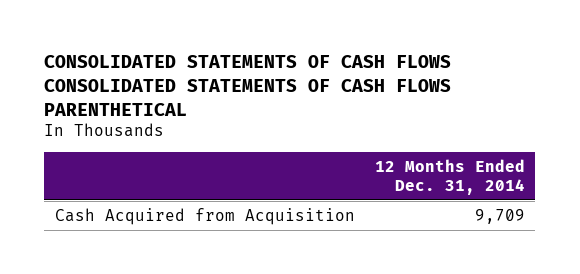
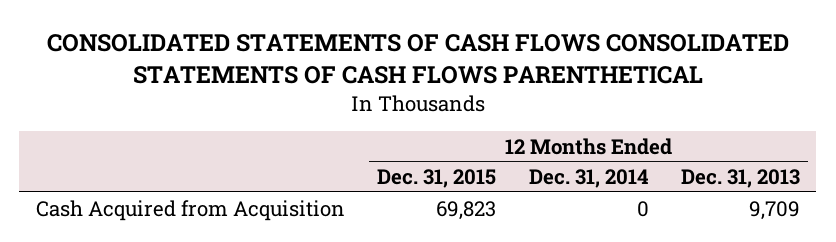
- | 12 Months Ended Dec. 31, 2014
+ | 12 Months Ended Dec. 31, 2015 | 12 Months Ended Dec. 31, 2014 | 12 Months Ended Dec. 31, 2013
- Cash Acquired from Acquisition | 9,709
+ Cash Acquired from Acquisition | 69,823 | 0 | 9,709

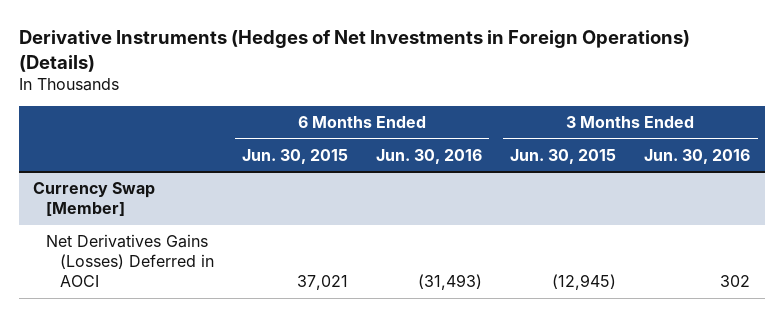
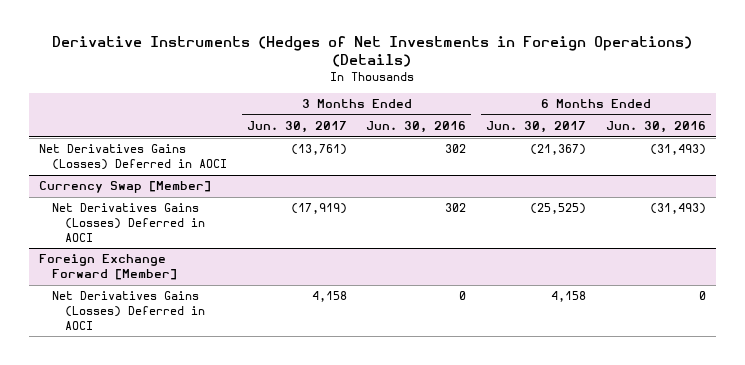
- | 6 Months Ended Jun. 30, 2015 | 6 Months Ended Jun. 30, 2016 | 3 Months Ended Jun. 30, 2015 | 3 Months Ended Jun. 30, 2016
+ | 3 Months Ended Jun. 30, 2017 | 3 Months Ended Jun. 30, 2016 | 6 Months Ended Jun. 30, 2017 | 6 Months Ended Jun. 30, 2016
+ Net Derivatives Gains (Losses) Deferred in AOCI | (13,761) | 302 | (21,367) | (31,493)
+ Foreign Exchange Forward [Member]
+ Net Derivatives Gains (Losses) Deferred in AOCI | 4,158 | 0 | 4,158 | 0

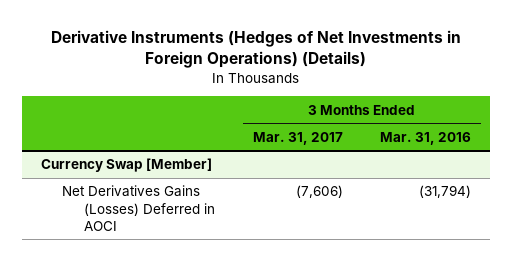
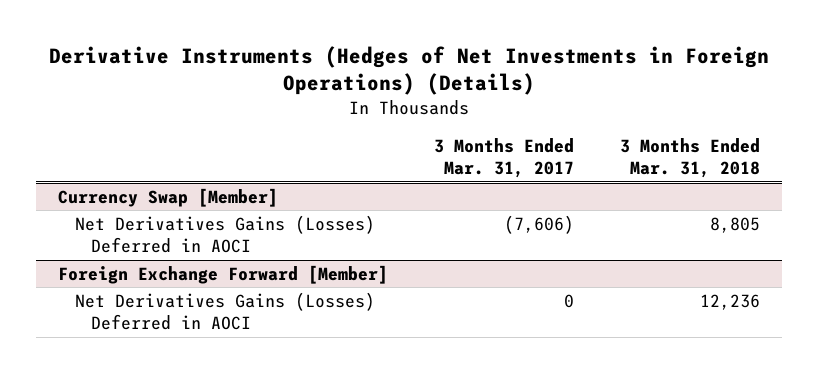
- | 3 Months Ended Mar. 31, 2017 | 3 Months Ended Mar. 31, 2016
+ | 3 Months Ended Mar. 31, 2017 | 3 Months Ended Mar. 31, 2018
+ Foreign Exchange Forward [Member]
+ Net Derivatives Gains (Losses) Deferred in AOCI | 0 | 12,236

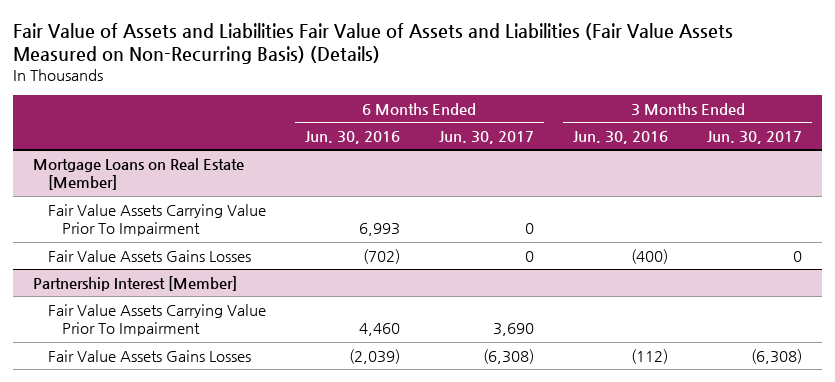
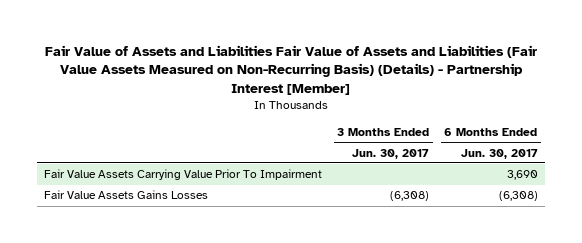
- Fair Value of Assets and Liabilities Fair Value of Assets and Liabilities (Fair Value Assets Measured on Non-Recurring Basis) (Details)
+ Fair Value of Assets and Liabilities Fair Value of Assets and Liabilities (Fair Value Assets Measured on Non-Recurring Basis) (Details) - Partnership Interest [Member]
- | 6 Months Ended Jun. 30, 2016 | 6 Months Ended Jun. 30, 2017 | 3 Months Ended Jun. 30, 2016 | 3 Months Ended Jun. 30, 2017
+ | 3 Months Ended Jun. 30, 2017 | 6 Months Ended Jun. 30, 2017
- Mortgage Loans on Real Estate [Member]
- Fair Value Assets Carrying Value Prior To Impairment | 6,993 | 0 | |
- Fair Value Assets Gains Losses | (702) | 0 | (400) | 0
- Partnership Interest [Member]

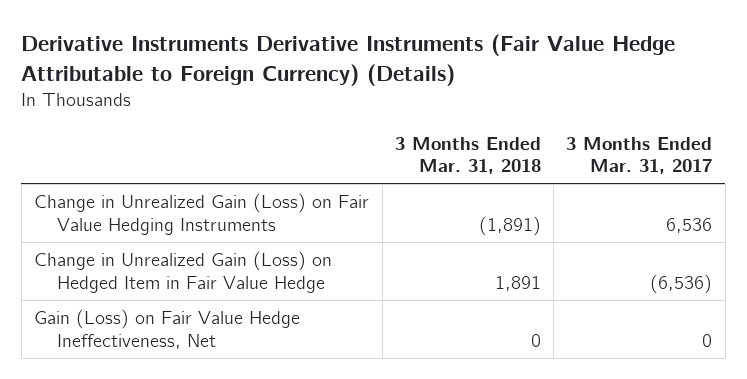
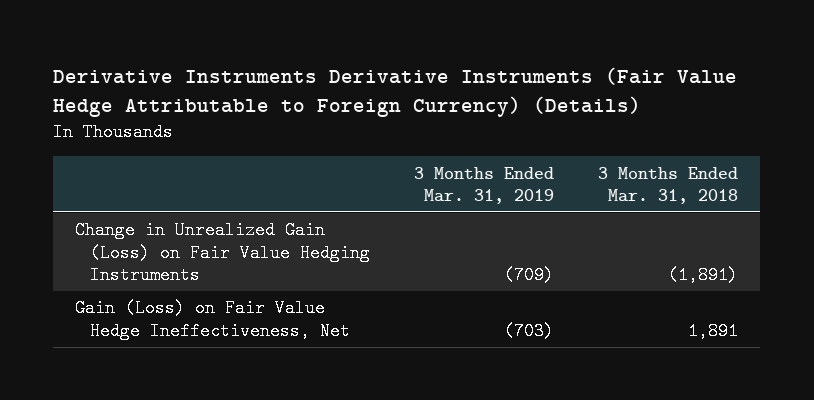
- | 3 Months Ended Mar. 31, 2018 | 3 Months Ended Mar. 31, 2017
+ | 3 Months Ended Mar. 31, 2019 | 3 Months Ended Mar. 31, 2018
- Change in Unrealized Gain (Loss) on Hedged Item in Fair Value Hedge | 1,891 | (6,536)
- Gain (Loss) on Fair Value Hedge Ineffectiveness, Net | 0 | 0
+ Gain (Loss) on Fair Value Hedge Ineffectiveness, Net | (703) | 1,891

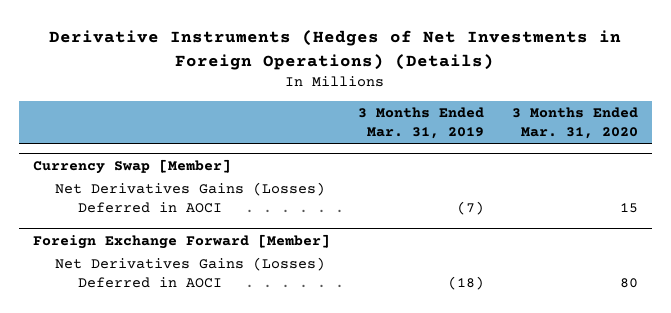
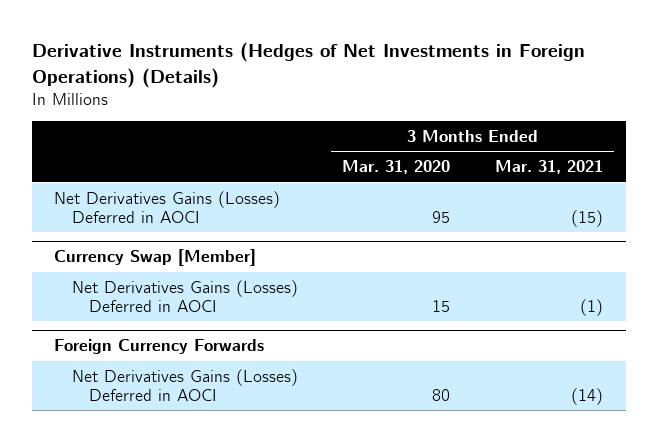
- | 3 Months Ended Mar. 31, 2019 | 3 Months Ended Mar. 31, 2020
+ | 3 Months Ended Mar. 31, 2020 | 3 Months Ended Mar. 31, 2021
+ Net Derivatives Gains (Losses) Deferred in AOCI | 95 | (15)
- Foreign Exchange Forward [Member]
+ Foreign Currency Forwards

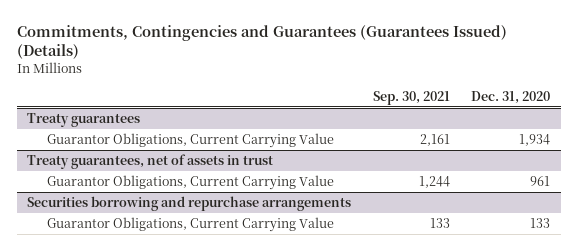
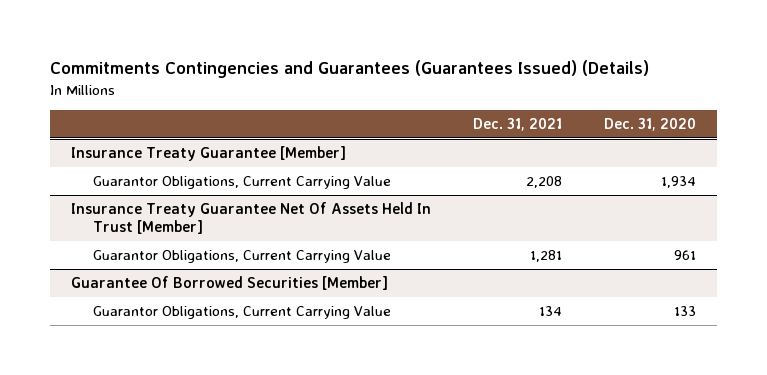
- Commitments, Contingencies and Guarantees (Guarantees Issued) (Details)
+ Commitments Contingencies and Guarantees (Guarantees Issued) (Details)
- | Sep. 30, 2021 | Dec. 31, 2020
+ | Dec. 31, 2021 | Dec. 31, 2020
- Treaty guarantees
+ Insurance Treaty Guarantee [Member]
- Treaty guarantees, net of assets in trust
+ Insurance Treaty Guarantee Net Of Assets Held In Trust [Member]
- Securities borrowing and repurchase arrangements
+ Guarantee Of Borrowed Securities [Member]

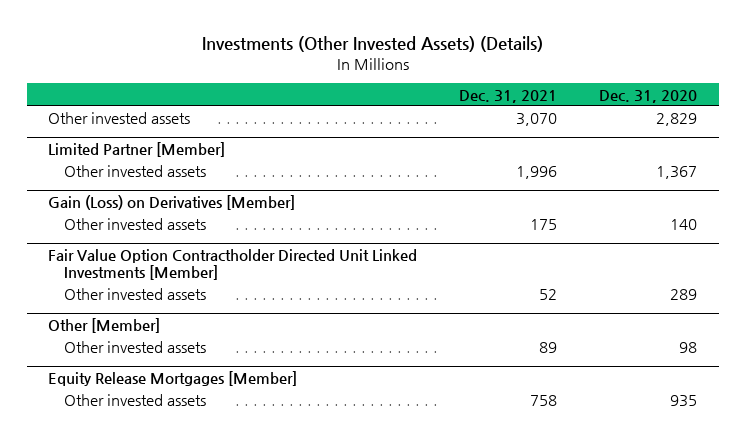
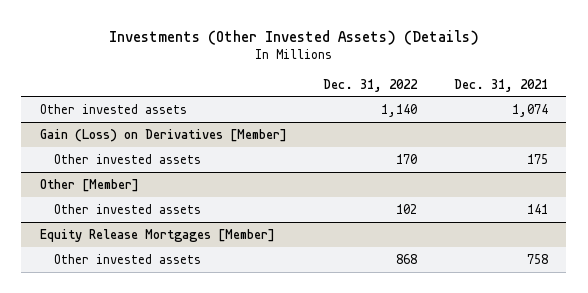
- | Dec. 31, 2021 | Dec. 31, 2020
+ | Dec. 31, 2022 | Dec. 31, 2021
- Other invested assets | 3,070 | 2,829
- Limited Partner [Member]
- Other invested assets | 1,996 | 1,367
+ Other invested assets | 1,140 | 1,074
- Fair Value Option Contractholder Directed Unit Linked Investments [Member]
- Other invested assets | 52 | 289
@ Other [Member]
- Other invested assets | 89 | 98
+ Other invested assets | 102 | 141

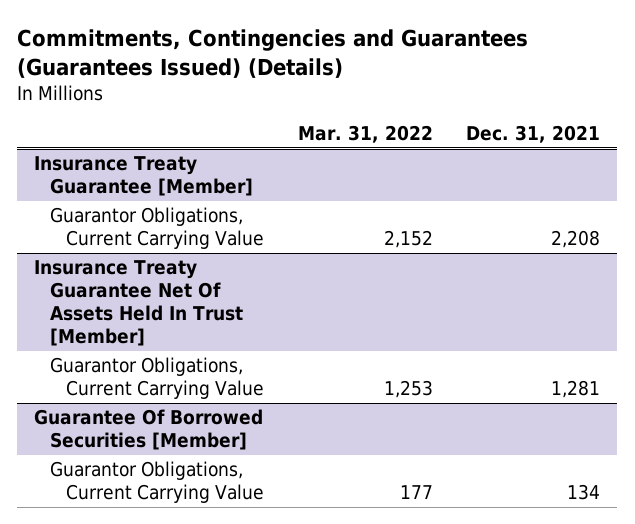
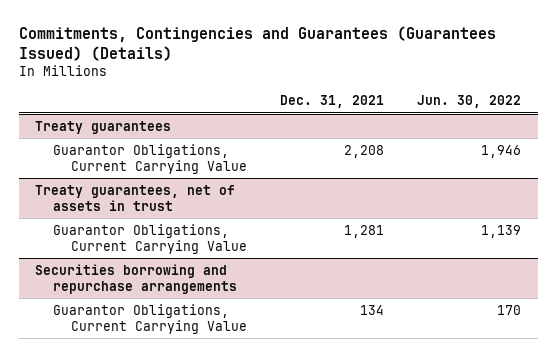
- | Mar. 31, 2022 | Dec. 31, 2021
+ | Dec. 31, 2021 | Jun. 30, 2022
- Insurance Treaty Guarantee [Member]
+ Treaty guarantees
- Insurance Treaty Guarantee Net Of Assets Held In Trust [Member]
+ Treaty guarantees, net of assets in trust
- Guarantee Of Borrowed Securities [Member]
+ Securities borrowing and repurchase arrangements

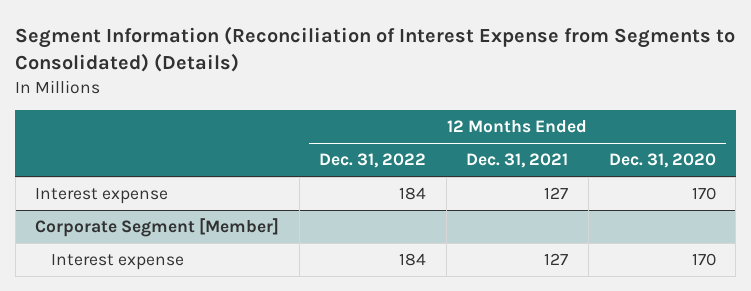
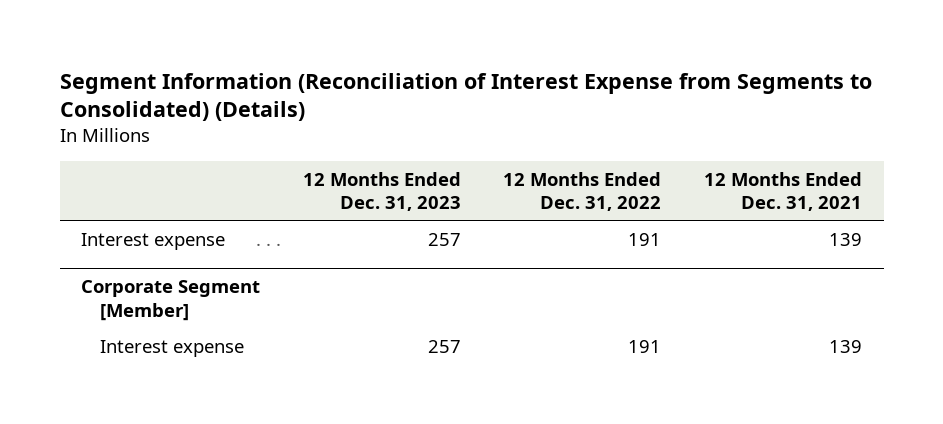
- | 12 Months Ended Dec. 31, 2022 | 12 Months Ended Dec. 31, 2021 | 12 Months Ended Dec. 31, 2020
+ | 12 Months Ended Dec. 31, 2023 | 12 Months Ended Dec. 31, 2022 | 12 Months Ended Dec. 31, 2021
- Interest expense | 184 | 127 | 170
+ Interest expense | 257 | 191 | 139
@ Corporate Segment [Member]
- Interest expense | 184 | 127 | 170
+ Interest expense | 257 | 191 | 139

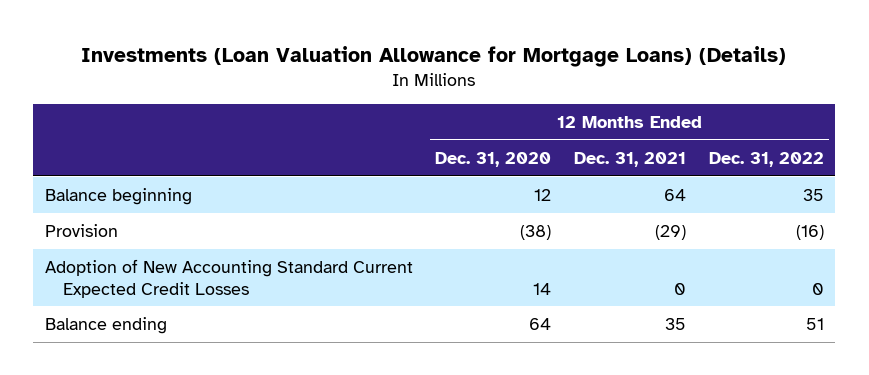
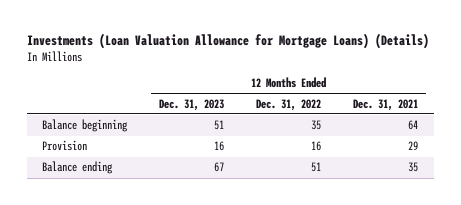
- | 12 Months Ended Dec. 31, 2020 | 12 Months Ended Dec. 31, 2021 | 12 Months Ended Dec. 31, 2022
+ | 12 Months Ended Dec. 31, 2023 | 12 Months Ended Dec. 31, 2022 | 12 Months Ended Dec. 31, 2021
- Provision | (38) | (29) | (16)
- Adoption of New Accounting Standard Current Expected Credit Losses | 14 | 0 | 0
+ Provision | 16 | 16 | 29

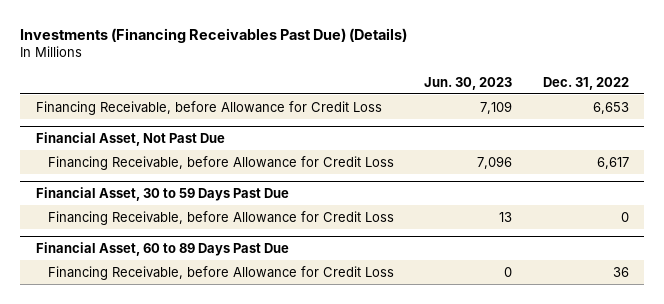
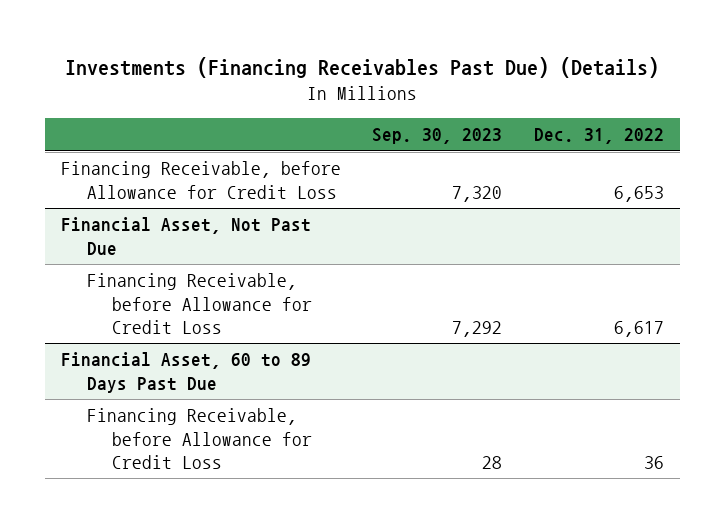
- | Jun. 30, 2023 | Dec. 31, 2022
+ | Sep. 30, 2023 | Dec. 31, 2022
- Financial Asset, 30 to 59 Days Past Due
- Financing Receivable, before Allowance for Credit Loss | 13 | 0

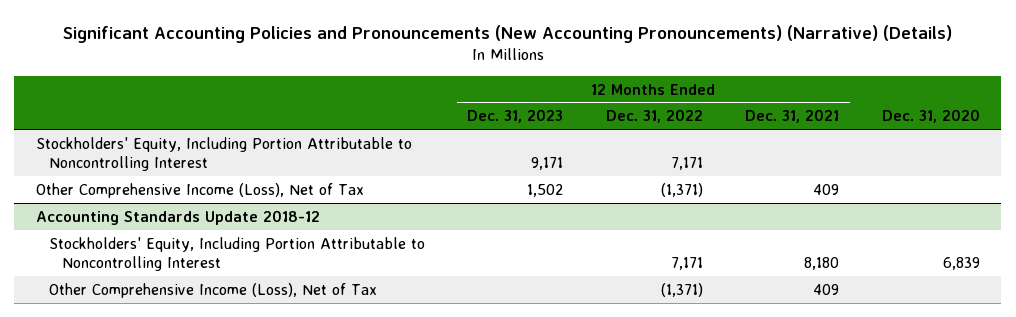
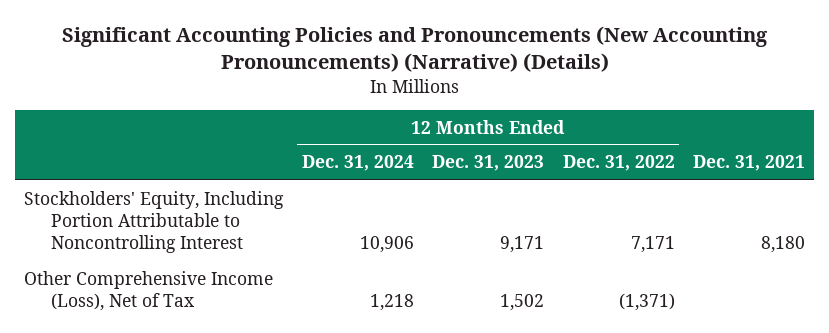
- | 12 Months Ended Dec. 31, 2023 | 12 Months Ended Dec. 31, 2022 | 12 Months Ended Dec. 31, 2021 | Dec. 31, 2020
+ | 12 Months Ended Dec. 31, 2024 | 12 Months Ended Dec. 31, 2023 | 12 Months Ended Dec. 31, 2022 | Dec. 31, 2021
- Accounting Standards Update 2018-12
- Stockholders' Equity, Including Portion Attributable to Noncontrolling Interest | | 7,171 | 8,180 | 6,839
- Other Comprehensive Income (Loss), Net of Tax | | (1,371) | 409 |

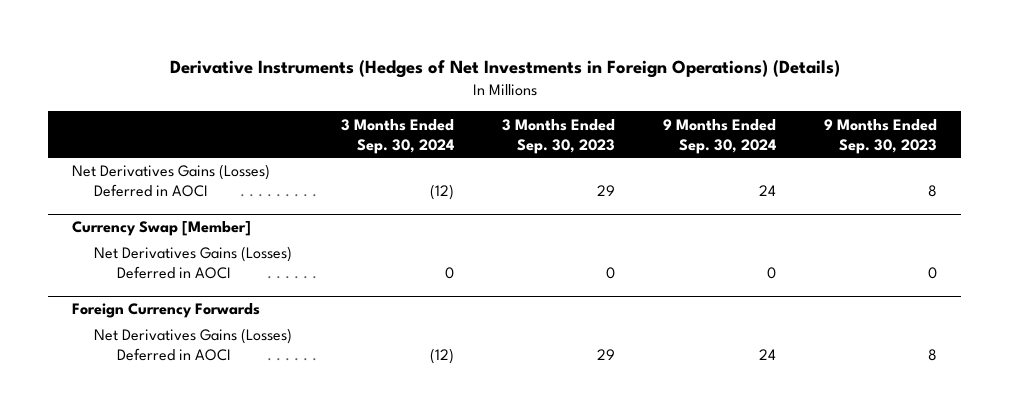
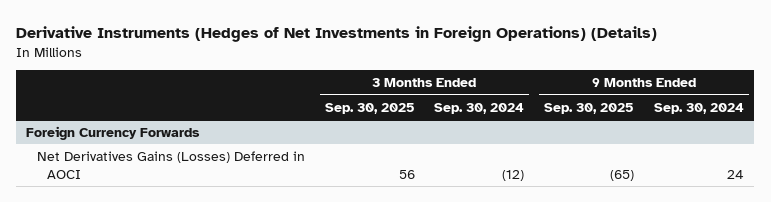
- | 3 Months Ended Sep. 30, 2024 | 3 Months Ended Sep. 30, 2023 | 9 Months Ended Sep. 30, 2024 | 9 Months Ended Sep. 30, 2023
+ | 3 Months Ended Sep. 30, 2025 | 3 Months Ended Sep. 30, 2024 | 9 Months Ended Sep. 30, 2025 | 9 Months Ended Sep. 30, 2024
- Net Derivatives Gains (Losses) Deferred in AOCI | (12) | 29 | 24 | 8
- Currency Swap [Member]
- Net Derivatives Gains (Losses) Deferred in AOCI | 0 | 0 | 0 | 0

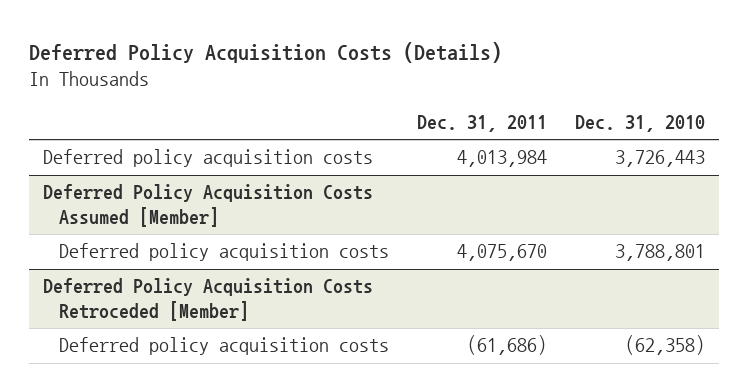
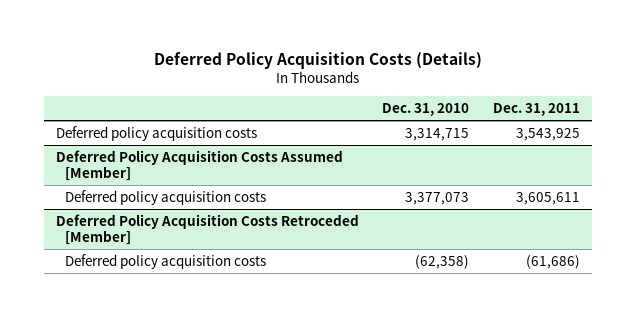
- | Dec. 31, 2011 | Dec. 31, 2010
+ | Dec. 31, 2010 | Dec. 31, 2011
- Deferred policy acquisition costs | 4,013,984 | 3,726,443
+ Deferred policy acquisition costs | 3,314,715 | 3,543,925
@ Deferred Policy Acquisition Costs Assumed [Member]
- Deferred policy acquisition costs | 4,075,670 | 3,788,801
+ Deferred policy acquisition costs | 3,377,073 | 3,605,611

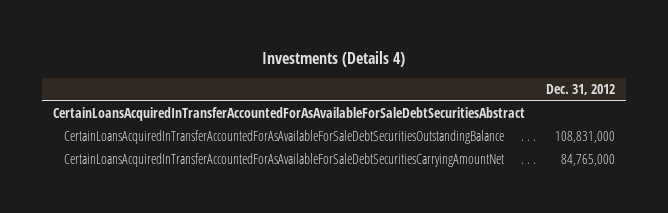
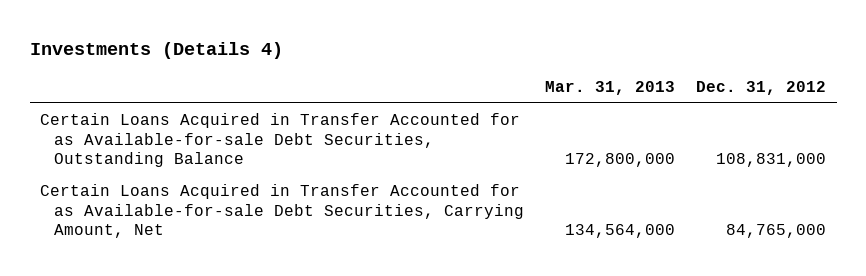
- | Dec. 31, 2012
+ | Mar. 31, 2013 | Dec. 31, 2012
- CertainLoansAcquiredInTransferAccountedForAsAvailableForSaleDebtSecuritiesAbstract
- CertainLoansAcquiredInTransferAccountedForAsAvailableForSaleDebtSecuritiesOutstandingBalance | 108,831,000
- CertainLoansAcquiredInTransferAccountedForAsAvailableForSaleDebtSecuritiesCarryingAmountNet | 84,765,000
+ Certain Loans Acquired in Transfer Accounted for as Available-for-sale Debt Securities, Outstanding Balance | 172,800,000 | 108,831,000
+ Certain Loans Acquired in Transfer Accounted for as Available-for-sale Debt Securities, Carrying Amount, Net | 134,564,000 | 84,765,000

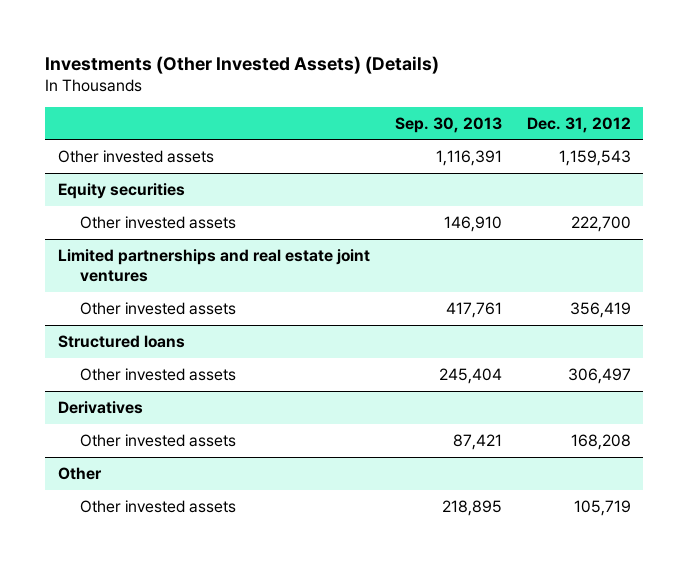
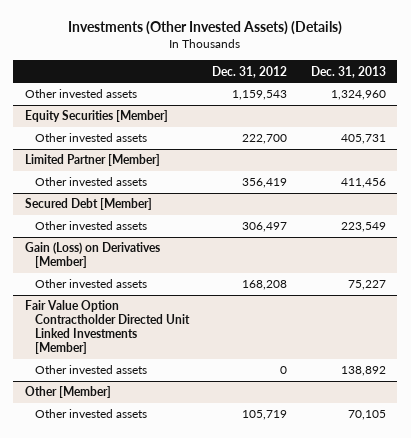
- | Sep. 30, 2013 | Dec. 31, 2012
+ | Dec. 31, 2012 | Dec. 31, 2013
- Equity securities
+ Equity Securities [Member]
- Limited partnerships and real estate joint ventures
+ Limited Partner [Member]
- Structured loans
+ Secured Debt [Member]
- Derivatives
+ Gain (Loss) on Derivatives [Member]
- Other
+ Fair Value Option Contractholder Directed Unit Linked Investments [Member]
+ Other invested assets | 0 | 138,892
+ Other [Member]

